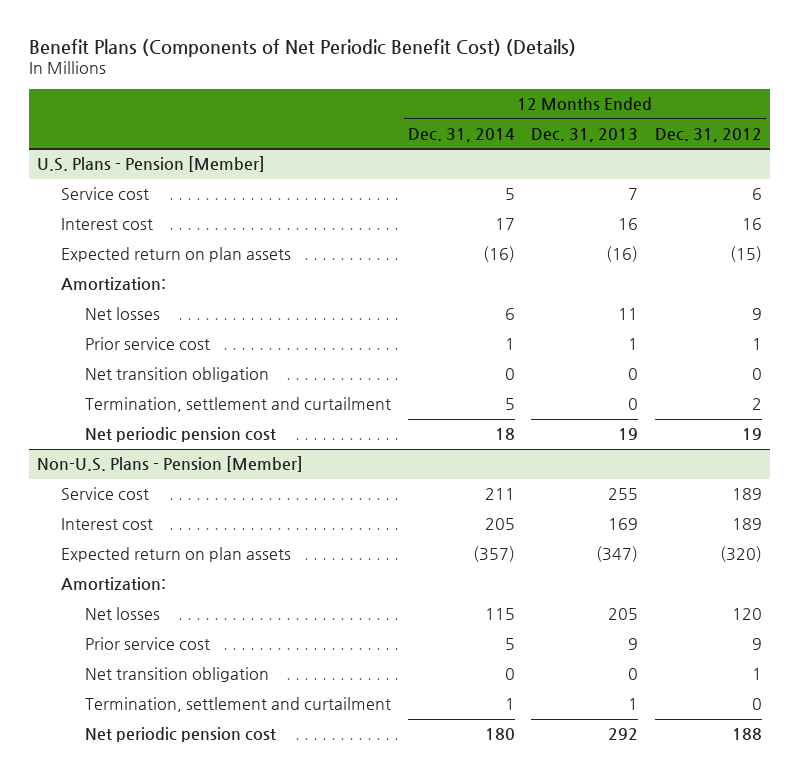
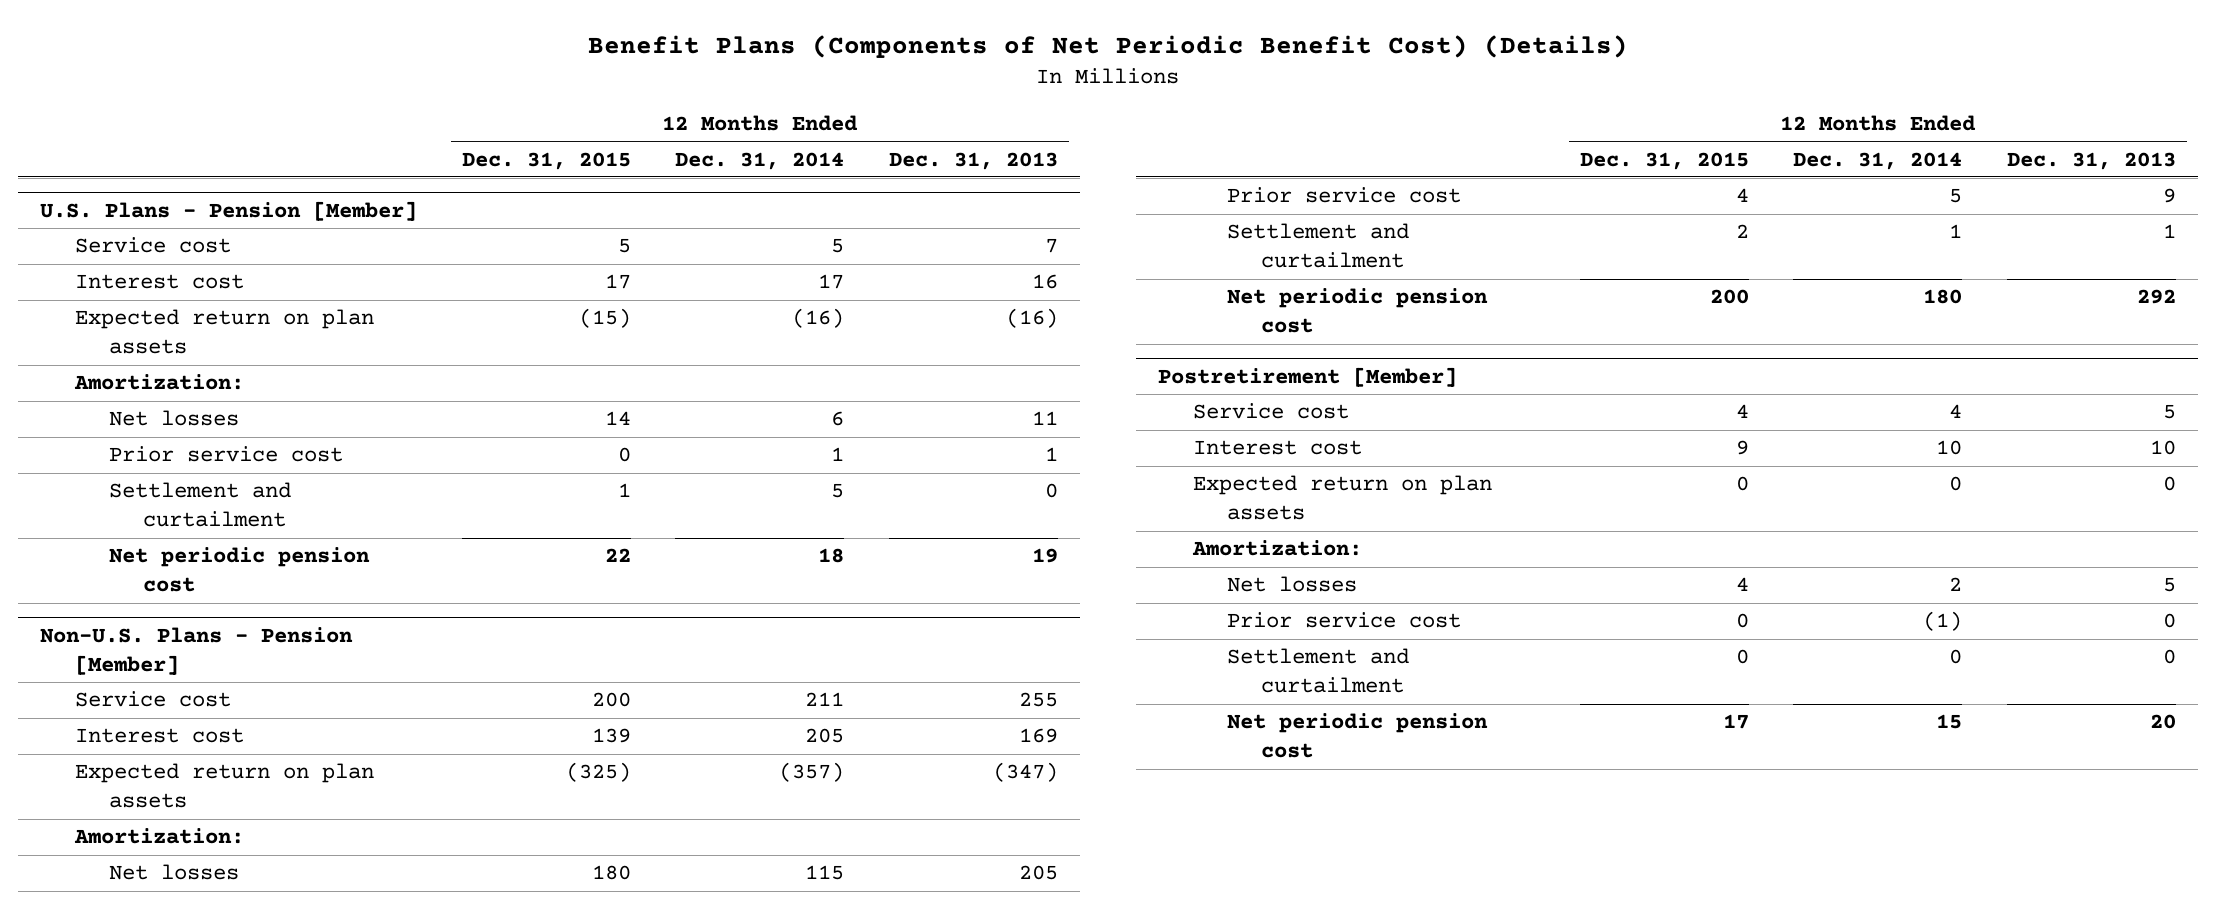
- | 12 Months Ended Dec. 31, 2014 | 12 Months Ended Dec. 31, 2013 | 12 Months Ended Dec. 31, 2012
+ | 12 Months Ended Dec. 31, 2015 | 12 Months Ended Dec. 31, 2014 | 12 Months Ended Dec. 31, 2013
@ U.S. Plans - Pension [Member]
- Net transition obligation | 0 | 0 | 0
- Termination, settlement and curtailment | 5 | 0 | 2
+ Settlement and curtailment | 1 | 5 | 0
@ Non-U.S. Plans - Pension [Member]
- Net transition obligation | 0 | 0 | 1
- Termination, settlement and curtailment | 1 | 1 | 0
+ Settlement and curtailment | 2 | 1 | 1
+ Postretirement [Member]
+ Service cost | 4 | 4 | 5
+ Interest cost | 9 | 10 | 10
+ Expected return on plan assets | 0 | 0 | 0
+ Amortization:
+ Net losses | 4 | 2 | 5
+ Prior service cost | 0 | (1) | 0
+ Settlement and curtailment | 0 | 0 | 0
+ Net periodic pension cost | 17 | 15 | 20

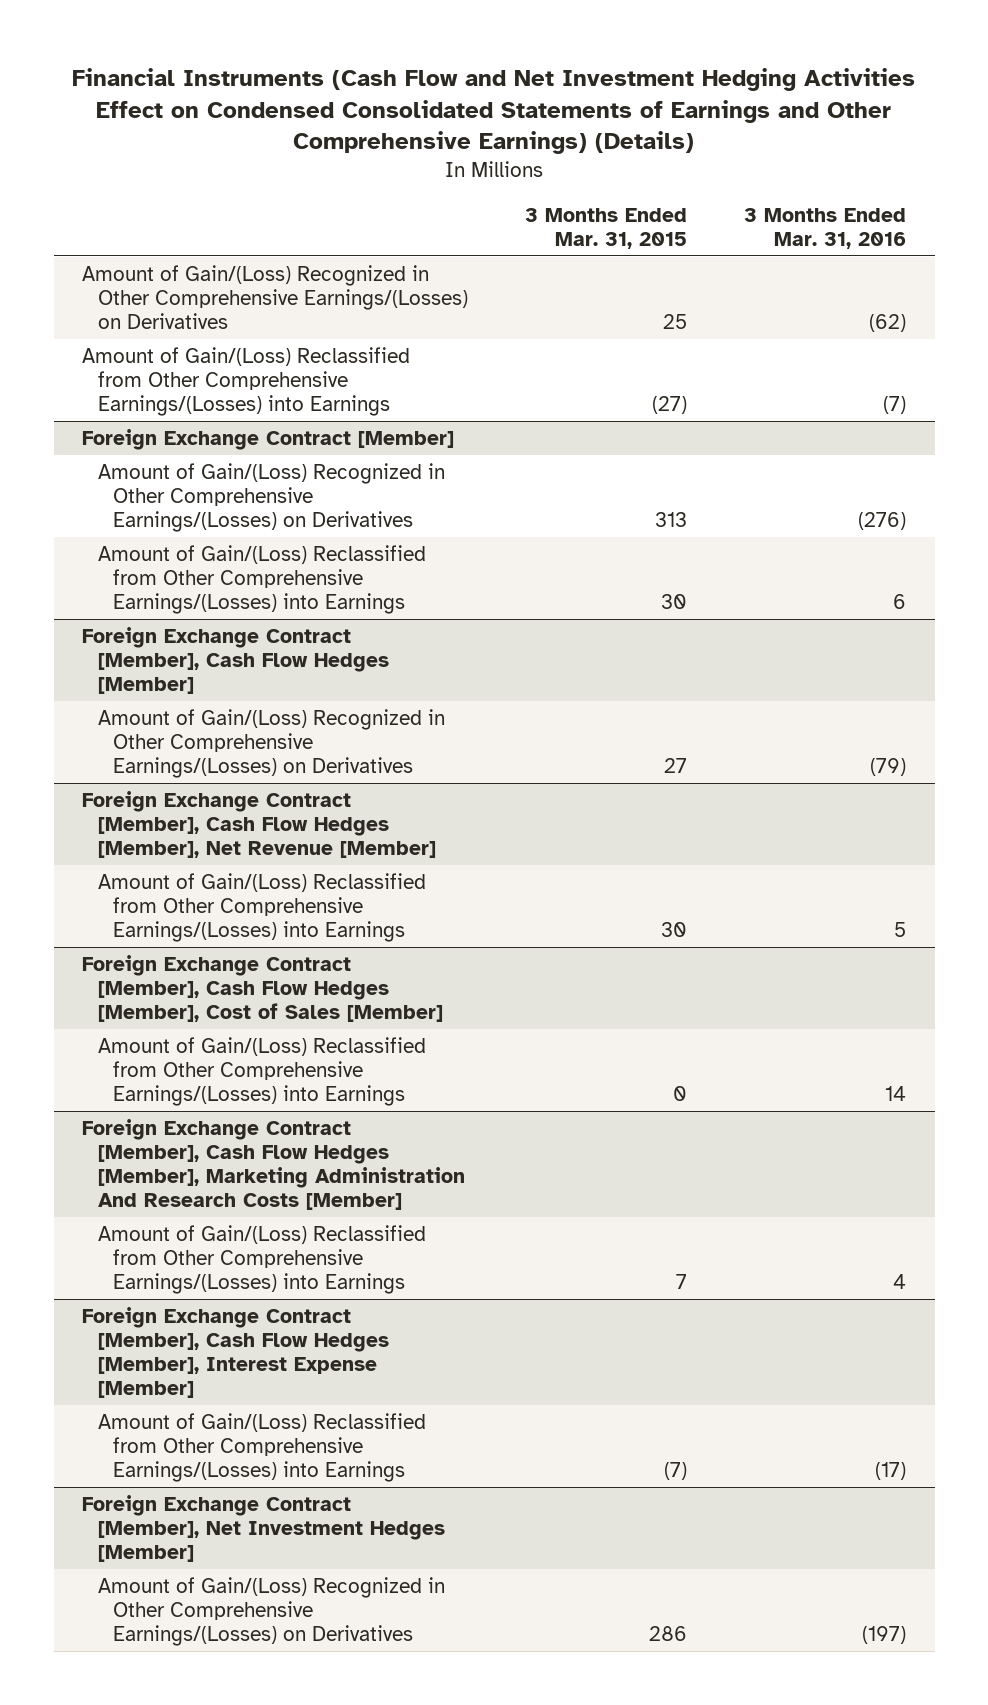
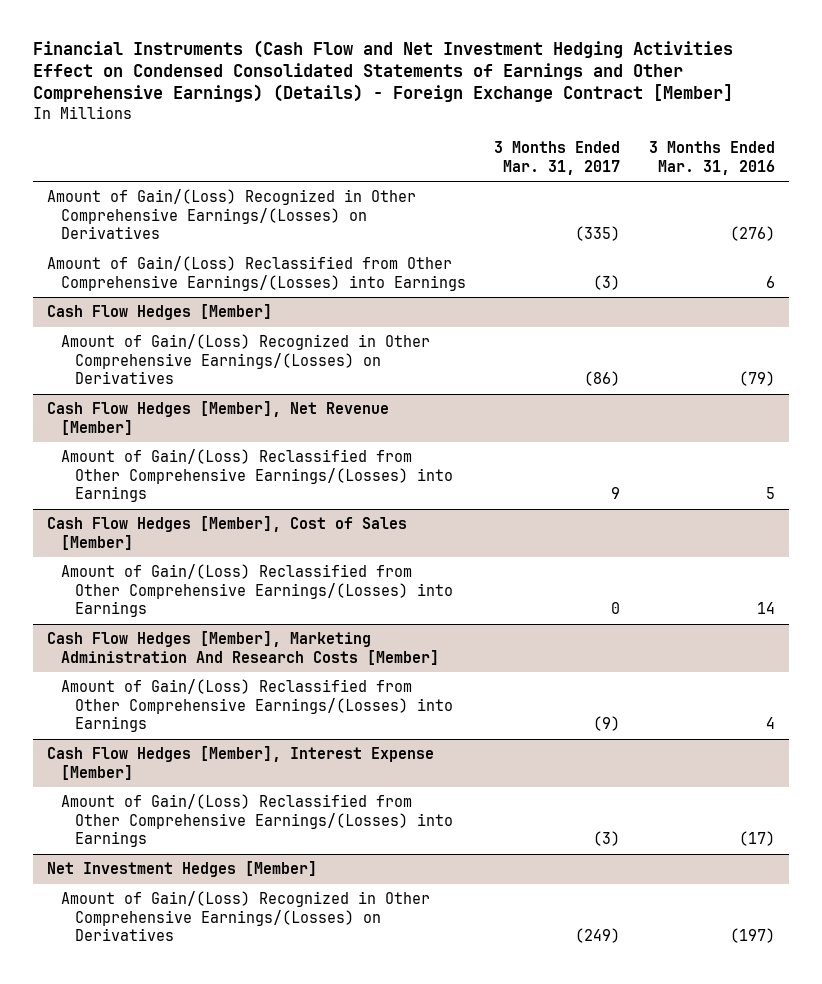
- Financial Instruments (Cash Flow and Net Investment Hedging Activities Effect on Condensed Consolidated Statements of Earnings and Other Comprehensive Earnings) (Details)
+ Financial Instruments (Cash Flow and Net Investment Hedging Activities Effect on Condensed Consolidated Statements of Earnings and Other Comprehensive Earnings) (Details) - Foreign Exchange Contract [Member]
- | 3 Months Ended Mar. 31, 2015 | 3 Months Ended Mar. 31, 2016
+ | 3 Months Ended Mar. 31, 2017 | 3 Months Ended Mar. 31, 2016
- Amount of Gain/(Loss) Recognized in Other Comprehensive Earnings/(Losses) on Derivatives | 25 | (62)
- Amount of Gain/(Loss) Reclassified from Other Comprehensive Earnings/(Losses) into Earnings | (27) | (7)
- Foreign Exchange Contract [Member]
- Foreign Exchange Contract [Member], Cash Flow Hedges [Member]
+ Cash Flow Hedges [Member]
- Foreign Exchange Contract [Member], Cash Flow Hedges [Member], Net Revenue [Member]
+ Cash Flow Hedges [Member], Net Revenue [Member]
- Foreign Exchange Contract [Member], Cash Flow Hedges [Member], Cost of Sales [Member]
+ Cash Flow Hedges [Member], Cost of Sales [Member]
- Foreign Exchange Contract [Member], Cash Flow Hedges [Member], Marketing Administration And Research Costs [Member]
+ Cash Flow Hedges [Member], Marketing Administration And Research Costs [Member]
- Foreign Exchange Contract [Member], Cash Flow Hedges [Member], Interest Expense [Member]
+ Cash Flow Hedges [Member], Interest Expense [Member]
- Foreign Exchange Contract [Member], Net Investment Hedges [Member]
+ Net Investment Hedges [Member]

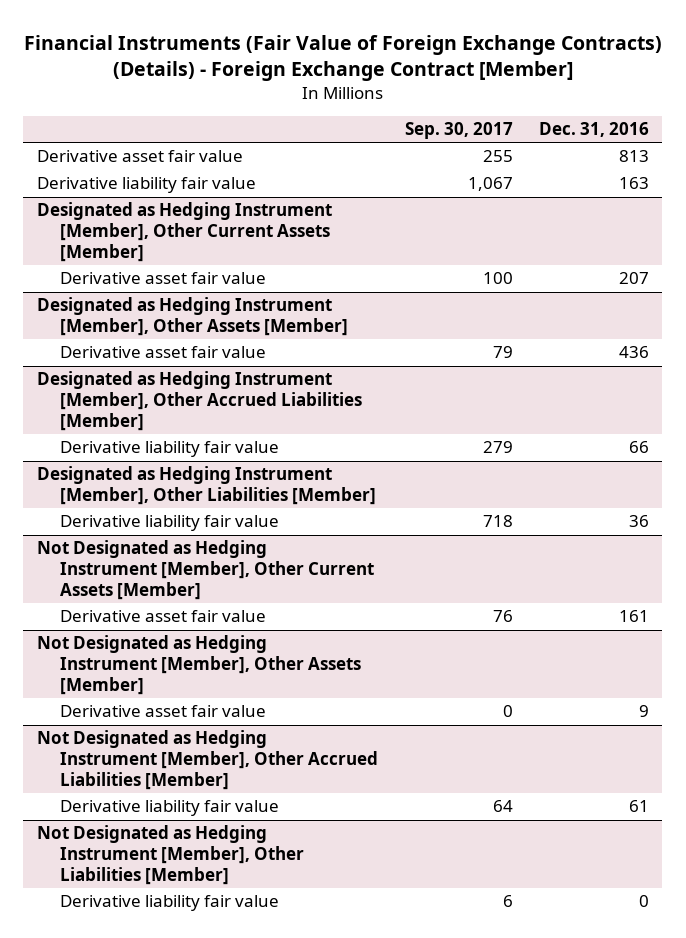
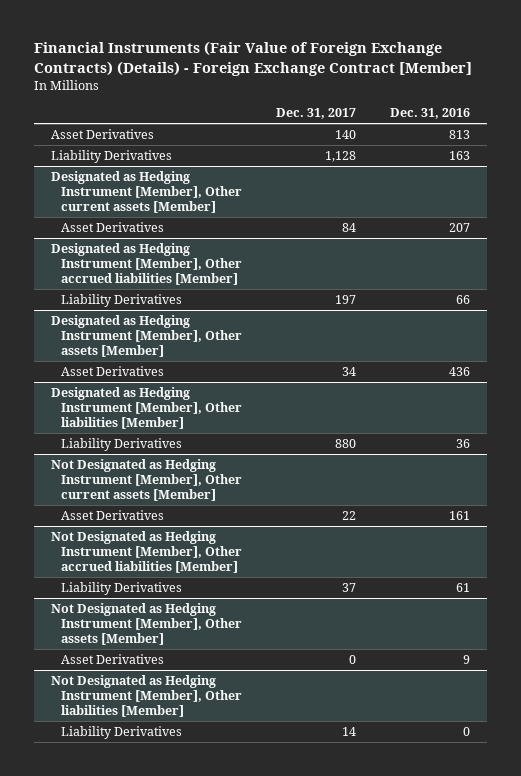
- | Sep. 30, 2017 | Dec. 31, 2016
+ | Dec. 31, 2017 | Dec. 31, 2016
- Derivative asset fair value | 255 | 813
- Derivative liability fair value | 1,067 | 163
- Designated as Hedging Instrument [Member], Other Current Assets [Member]
- Derivative asset fair value | 100 | 207
- Designated as Hedging Instrument [Member], Other Assets [Member]
- Derivative asset fair value | 79 | 436
- Designated as Hedging Instrument [Member], Other Accrued Liabilities [Member]
- Derivative liability fair value | 279 | 66
- Designated as Hedging Instrument [Member], Other Liabilities [Member]
- Derivative liability fair value | 718 | 36
- Not Designated as Hedging Instrument [Member], Other Current Assets [Member]
- Derivative asset fair value | 76 | 161
- Not Designated as Hedging Instrument [Member], Other Assets [Member]
- Derivative asset fair value | 0 | 9
- Not Designated as Hedging Instrument [Member], Other Accrued Liabilities [Member]
- Derivative liability fair value | 64 | 61
- Not Designated as Hedging Instrument [Member], Other Liabilities [Member]
- Derivative liability fair value | 6 | 0
+ Asset Derivatives | 140 | 813
+ Liability Derivatives | 1,128 | 163
+ Designated as Hedging Instrument [Member], Other current assets [Member]
+ Asset Derivatives | 84 | 207
+ Designated as Hedging Instrument [Member], Other accrued liabilities [Member]
+ Liability Derivatives | 197 | 66
+ Designated as Hedging Instrument [Member], Other assets [Member]
+ Asset Derivatives | 34 | 436
+ Designated as Hedging Instrument [Member], Other liabilities [Member]
+ Liability Derivatives | 880 | 36
+ Not Designated as Hedging Instrument [Member], Other current assets [Member]
+ Asset Derivatives | 22 | 161
+ Not Designated as Hedging Instrument [Member], Other accrued liabilities [Member]
+ Liability Derivatives | 37 | 61
+ Not Designated as Hedging Instrument [Member], Other assets [Member]
+ Asset Derivatives | 0 | 9
+ Not Designated as Hedging Instrument [Member], Other liabilities [Member]
+ Liability Derivatives | 14 | 0

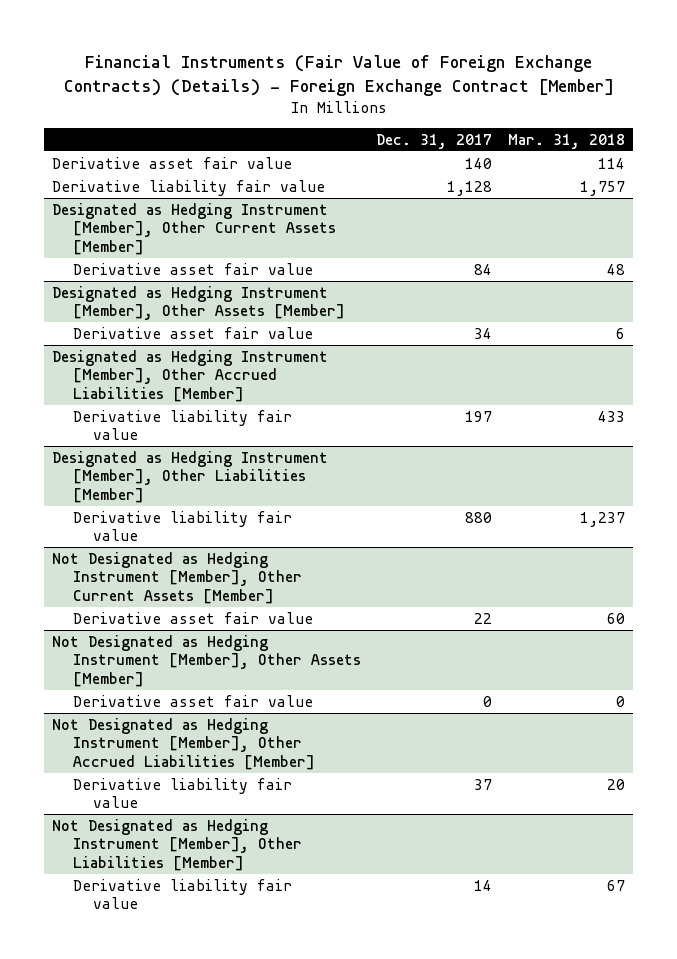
- | Dec. 31, 2017 | Dec. 31, 2016
+ | Dec. 31, 2017 | Mar. 31, 2018
- Asset Derivatives | 140 | 813
- Liability Derivatives | 1,128 | 163
- Designated as Hedging Instrument [Member], Other current assets [Member]
- Asset Derivatives | 84 | 207
- Designated as Hedging Instrument [Member], Other accrued liabilities [Member]
- Liability Derivatives | 197 | 66
- Designated as Hedging Instrument [Member], Other assets [Member]
- Asset Derivatives | 34 | 436
- Designated as Hedging Instrument [Member], Other liabilities [Member]
- Liability Derivatives | 880 | 36
- Not Designated as Hedging Instrument [Member], Other current assets [Member]
- Asset Derivatives | 22 | 161
- Not Designated as Hedging Instrument [Member], Other accrued liabilities [Member]
- Liability Derivatives | 37 | 61
- Not Designated as Hedging Instrument [Member], Other assets [Member]
- Asset Derivatives | 0 | 9
- Not Designated as Hedging Instrument [Member], Other liabilities [Member]
- Liability Derivatives | 14 | 0
+ Derivative asset fair value | 140 | 114
+ Derivative liability fair value | 1,128 | 1,757
+ Designated as Hedging Instrument [Member], Other Current Assets [Member]
+ Derivative asset fair value | 84 | 48
+ Designated as Hedging Instrument [Member], Other Assets [Member]
+ Derivative asset fair value | 34 | 6
+ Designated as Hedging Instrument [Member], Other Accrued Liabilities [Member]
+ Derivative liability fair value | 197 | 433
+ Designated as Hedging Instrument [Member], Other Liabilities [Member]
+ Derivative liability fair value | 880 | 1,237
+ Not Designated as Hedging Instrument [Member], Other Current Assets [Member]
+ Derivative asset fair value | 22 | 60
+ Not Designated as Hedging Instrument [Member], Other Assets [Member]
+ Derivative asset fair value | 0 | 0
+ Not Designated as Hedging Instrument [Member], Other Accrued Liabilities [Member]
+ Derivative liability fair value | 37 | 20
+ Not Designated as Hedging Instrument [Member], Other Liabilities [Member]
+ Derivative liability fair value | 14 | 67

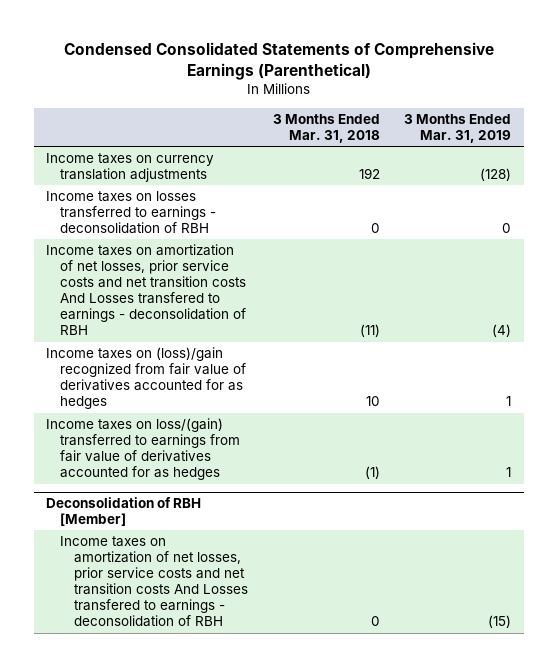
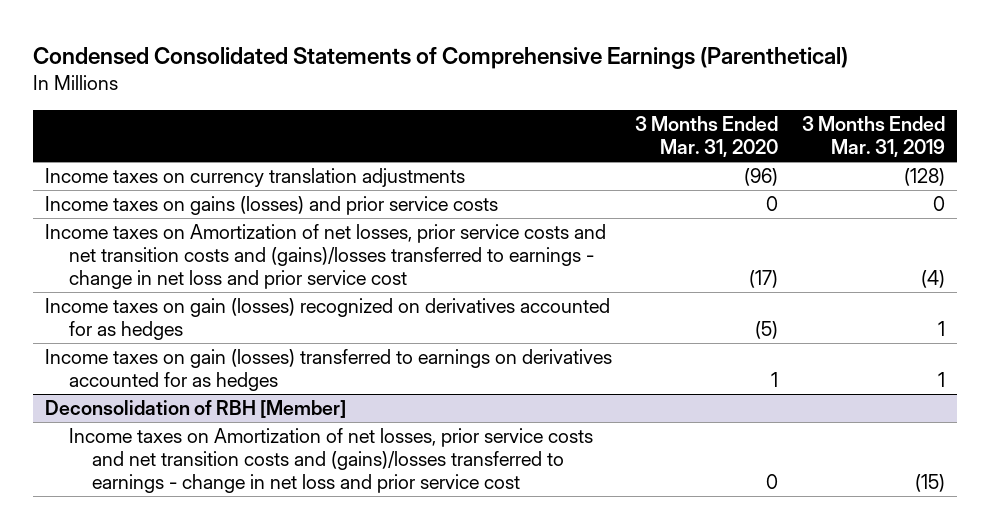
- | 3 Months Ended Mar. 31, 2018 | 3 Months Ended Mar. 31, 2019
+ | 3 Months Ended Mar. 31, 2020 | 3 Months Ended Mar. 31, 2019
- Income taxes on losses transferred to earnings - deconsolidation of RBH | 0 | 0
- Income taxes on amortization of net losses, prior service costs and net transition costs And Losses transfered to earnings - deconsolidation of RBH | (11) | (4)
- Income taxes on (loss)/gain recognized from fair value of derivatives accounted for as hedges | 10 | 1
- Income taxes on loss/(gain) transferred to earnings from fair value of derivatives accounted for as hedges | (1) | 1
+ Income taxes on gains (losses) and prior service costs | 0 | 0
+ Income taxes on Amortization of net losses, prior service costs and net transition costs and (gains)/losses transferred to earnings - change in net loss and prior service cost | (17) | (4)
+ Income taxes on gain (losses) recognized on derivatives accounted for as hedges | (5) | 1
+ Income taxes on gain (losses) transferred to earnings on derivatives accounted for as hedges | 1 | 1
@ Deconsolidation of RBH [Member]
- Income taxes on amortization of net losses, prior service costs and net transition costs And Losses transfered to earnings - deconsolidation of RBH | 0 | (15)
+ Income taxes on Amortization of net losses, prior service costs and net transition costs and (gains)/losses transferred to earnings - change in net loss and prior service cost | 0 | (15)

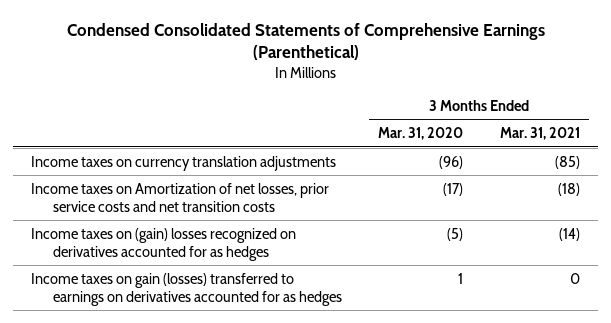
- | 3 Months Ended Mar. 31, 2020 | 3 Months Ended Mar. 31, 2019
+ | 3 Months Ended Mar. 31, 2020 | 3 Months Ended Mar. 31, 2021
- Income taxes on gains (losses) and prior service costs | 0 | 0
- Income taxes on Amortization of net losses, prior service costs and net transition costs and (gains)/losses transferred to earnings - change in net loss and prior service cost | (17) | (4)
- Income taxes on gain (losses) recognized on derivatives accounted for as hedges | (5) | 1
+ Income taxes on Amortization of net losses, prior service costs and net transition costs | (17) | (18)
+ Income taxes on (gain) losses recognized on derivatives accounted for as hedges | (5) | (14)
- Deconsolidation of RBH [Member]
- Income taxes on Amortization of net losses, prior service costs and net transition costs and (gains)/losses transferred to earnings - change in net loss and prior service cost | 0 | (15)

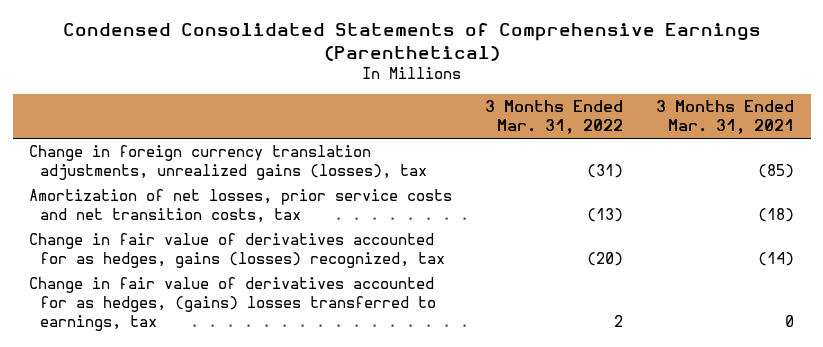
- | 3 Months Ended Mar. 31, 2020 | 3 Months Ended Mar. 31, 2021
+ | 3 Months Ended Mar. 31, 2022 | 3 Months Ended Mar. 31, 2021
- Income taxes on currency translation adjustments | (96) | (85)
- Income taxes on Amortization of net losses, prior service costs and net transition costs | (17) | (18)
- Income taxes on (gain) losses recognized on derivatives accounted for as hedges | (5) | (14)
- Income taxes on gain (losses) transferred to earnings on derivatives accounted for as hedges | 1 | 0
+ Change in foreign currency translation adjustments, unrealized gains (losses), tax | (31) | (85)
+ Amortization of net losses, prior service costs and net transition costs, tax | (13) | (18)
+ Change in fair value of derivatives accounted for as hedges, gains (losses) recognized, tax | (20) | (14)
+ Change in fair value of derivatives accounted for as hedges, (gains) losses transferred to earnings, tax | 2 | 0

